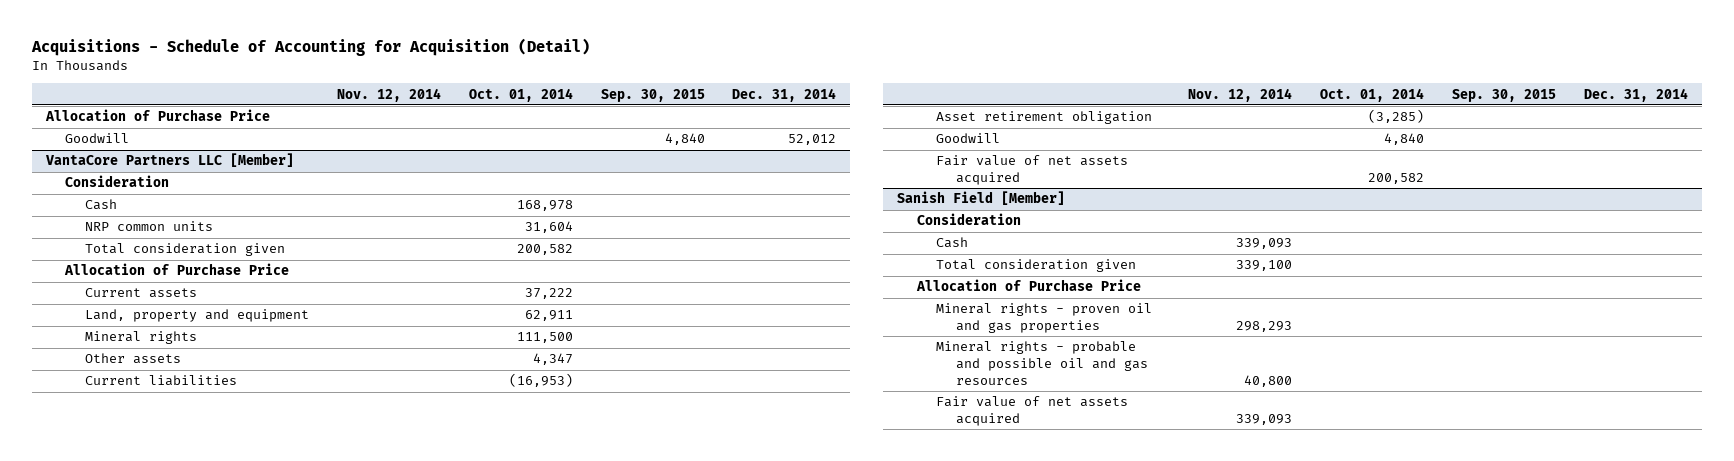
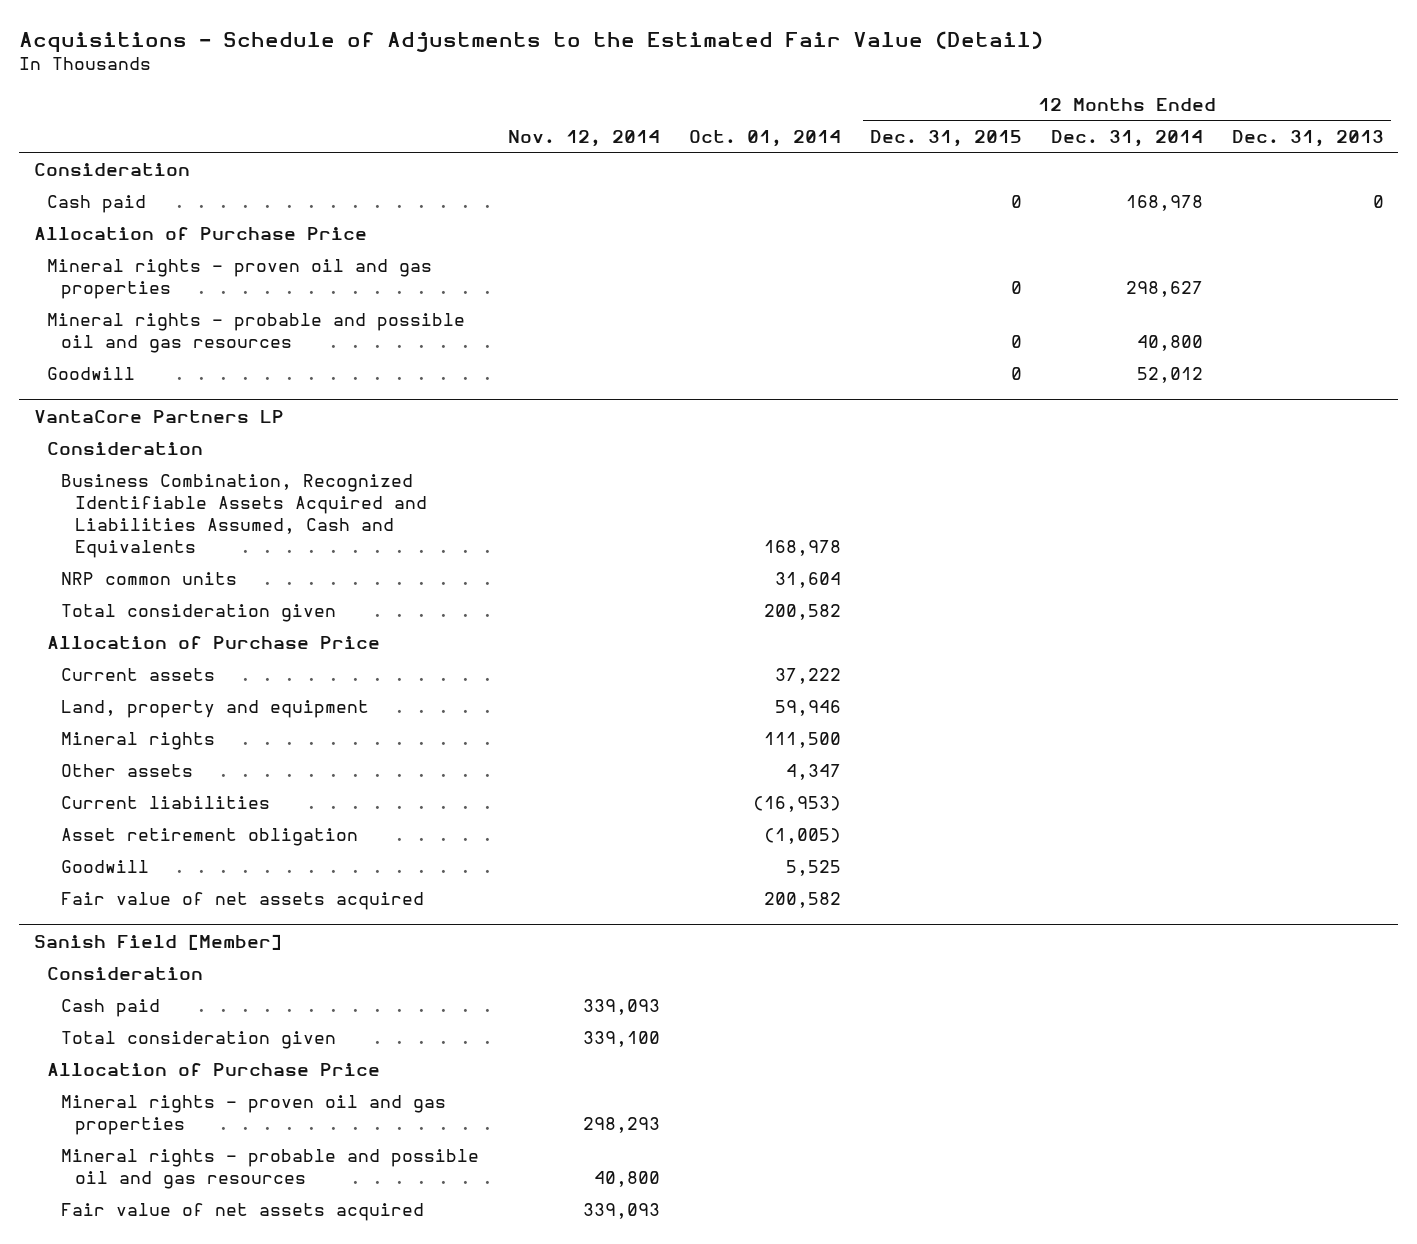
- Acquisitions - Schedule of Accounting for Acquisition (Detail)
+ Acquisitions - Schedule of Adjustments to the Estimated Fair Value (Detail)
- | Nov. 12, 2014 | Oct. 01, 2014 | Sep. 30, 2015 | Dec. 31, 2014
+ | Nov. 12, 2014 | Oct. 01, 2014 | 12 Months Ended Dec. 31, 2015 | 12 Months Ended Dec. 31, 2014 | 12 Months Ended Dec. 31, 2013
+ Consideration
+ Cash paid | | | 0 | 168,978 | 0
+ Mineral rights - proven oil and gas properties | | | 0 | 298,627 |
+ Mineral rights - probable and possible oil and gas resources | | | 0 | 40,800 |
- VantaCore Partners LLC [Member]
+ VantaCore Partners LP
- Cash | | 168,978 | |
+ Business Combination, Recognized Identifiable Assets Acquired and Liabilities Assumed, Cash and Equivalents | | 168,978 | | |
- Land, property and equipment | | 62,911 | |
+ Land, property and equipment | | 59,946 | | |
- Asset retirement obligation | | (3,285) | |
- Goodwill | | 4,840 | |
+ Asset retirement obligation | | (1,005) | | |
+ Goodwill | | 5,525 | | |
@ Sanish Field [Member]
- Cash | 339,093 | | |
+ Cash paid | 339,093 | | | |

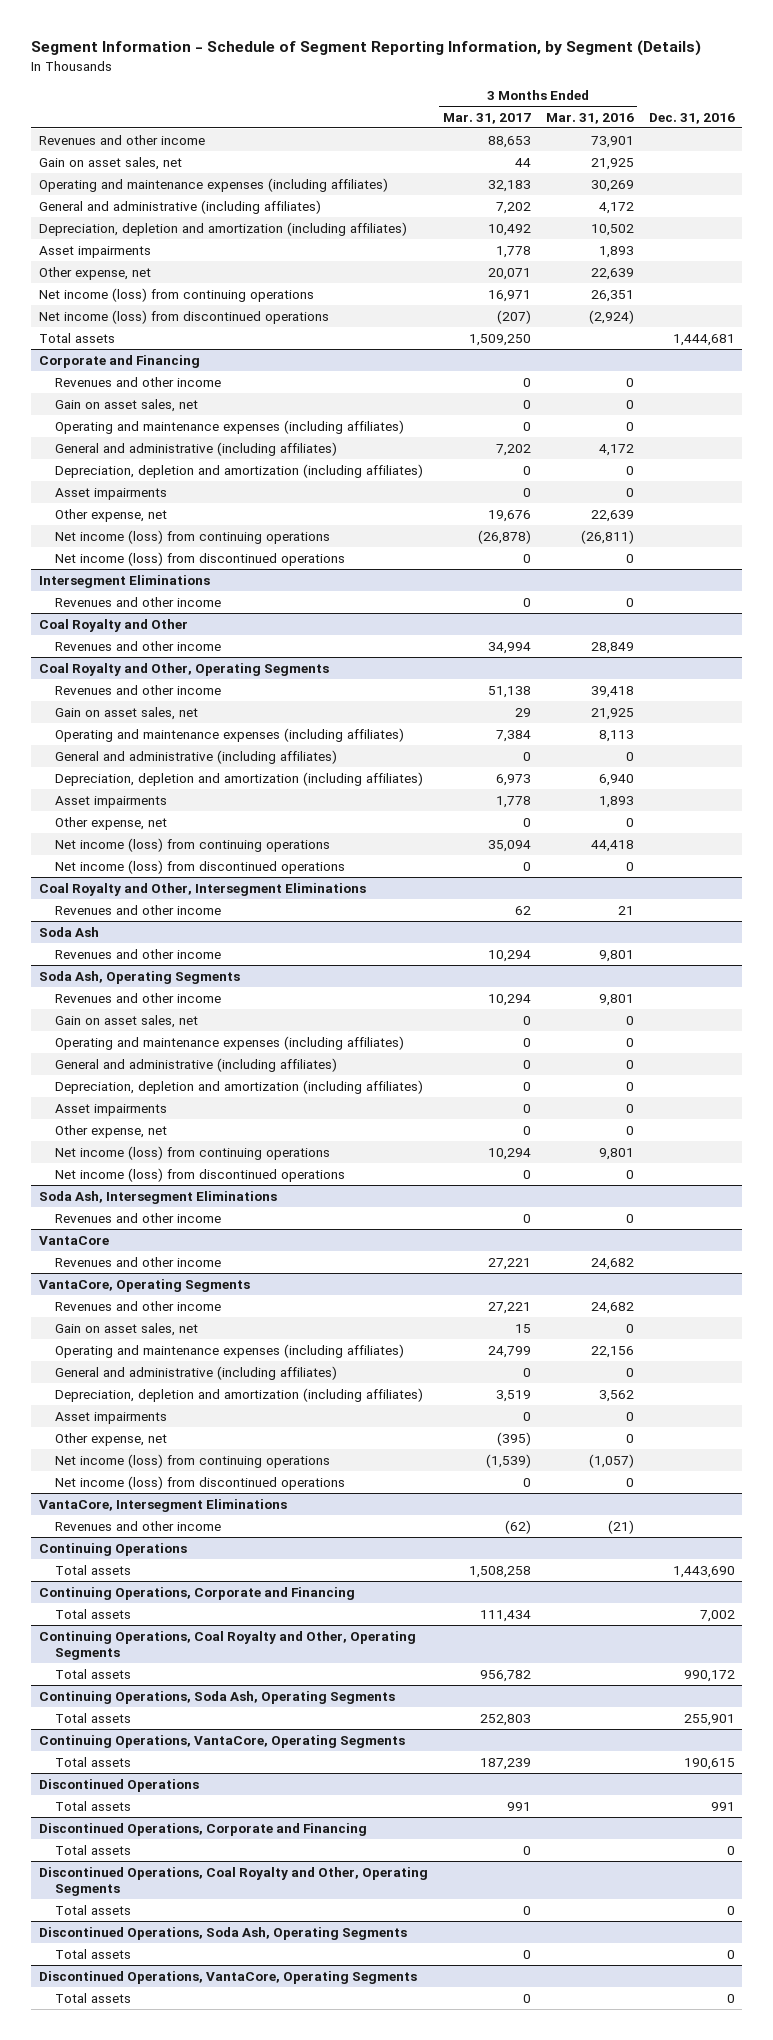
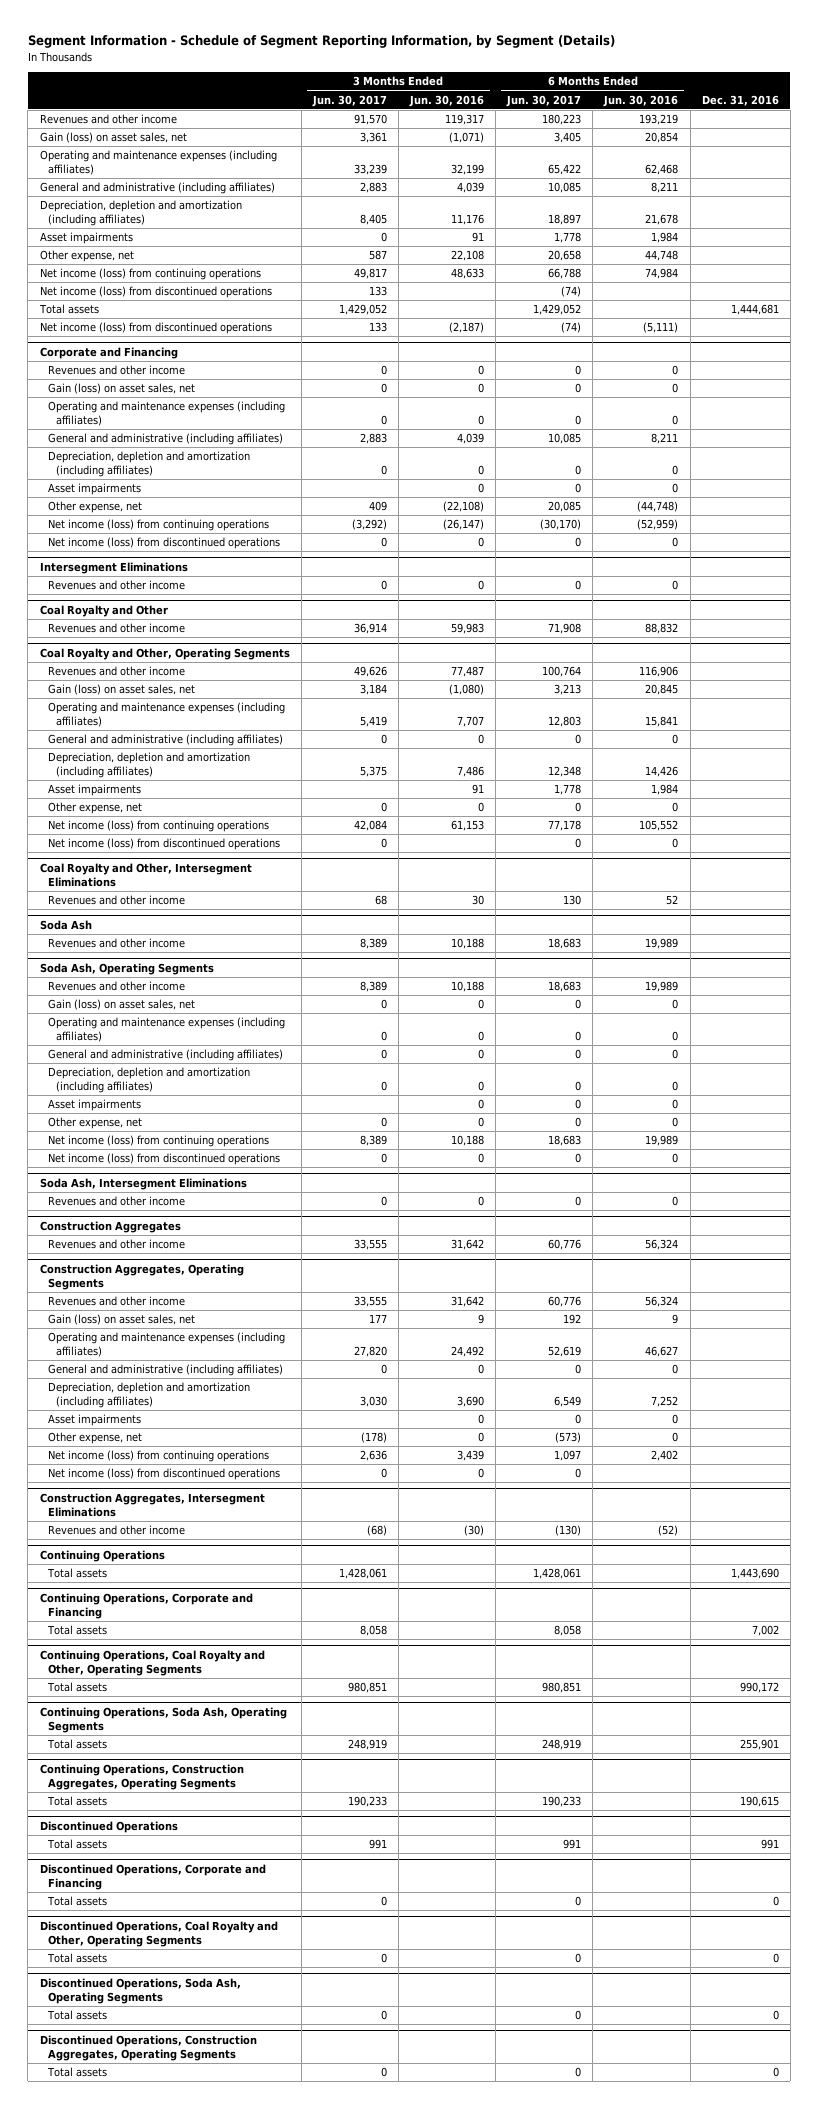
- | 3 Months Ended Mar. 31, 2017 | 3 Months Ended Mar. 31, 2016 | Dec. 31, 2016
+ | 3 Months Ended Jun. 30, 2017 | 3 Months Ended Jun. 30, 2016 | 6 Months Ended Jun. 30, 2017 | 6 Months Ended Jun. 30, 2016 | Dec. 31, 2016
- Gain on asset sales, net | 44 | 21,925 |
+ Gain (loss) on asset sales, net | 3,361 | (1,071) | 3,405 | 20,854 |
+ Net income (loss) from discontinued operations | 133 | (2,187) | (74) | (5,111) |
@ Corporate and Financing
- Gain on asset sales, net | 0 | 0 |
+ Gain (loss) on asset sales, net | 0 | 0 | 0 | 0 |
@ Coal Royalty and Other, Operating Segments
- Gain on asset sales, net | 29 | 21,925 |
+ Gain (loss) on asset sales, net | 3,184 | (1,080) | 3,213 | 20,845 |
@ Soda Ash, Operating Segments
- Gain on asset sales, net | 0 | 0 |
+ Gain (loss) on asset sales, net | 0 | 0 | 0 | 0 |
- VantaCore
+ Construction Aggregates
- VantaCore, Operating Segments
- Revenues and other income | 27,221 | 24,682 |
- Gain on asset sales, net | 15 | 0 |
- Operating and maintenance expenses (including affiliates) | 24,799 | 22,156 |
- General and administrative (including affiliates) | 0 | 0 |
- Depreciation, depletion and amortization (including affiliates) | 3,519 | 3,562 |
- Asset impairments | 0 | 0 |
- Other expense, net | (395) | 0 |
- Net income (loss) from continuing operations | (1,539) | (1,057) |
- Net income (loss) from discontinued operations | 0 | 0 |
- VantaCore, Intersegment Eliminations
- Revenues and other income | (62) | (21) |
+ Construction Aggregates, Operating Segments
+ Revenues and other income | 33,555 | 31,642 | 60,776 | 56,324 |
+ Gain (loss) on asset sales, net | 177 | 9 | 192 | 9 |
+ Operating and maintenance expenses (including affiliates) | 27,820 | 24,492 | 52,619 | 46,627 |
+ General and administrative (including affiliates) | 0 | 0 | 0 | 0 |
+ Depreciation, depletion and amortization (including affiliates) | 3,030 | 3,690 | 6,549 | 7,252 |
+ Asset impairments | | 0 | 0 | 0 |
+ Other expense, net | (178) | 0 | (573) | 0 |
+ Net income (loss) from continuing operations | 2,636 | 3,439 | 1,097 | 2,402 |
+ Net income (loss) from discontinued operations | 0 | 0 | 0 | |
+ Construction Aggregates, Intersegment Eliminations
+ Revenues and other income | (68) | (30) | (130) | (52) |
- Continuing Operations, VantaCore, Operating Segments
+ Continuing Operations, Construction Aggregates, Operating Segments
- Discontinued Operations, VantaCore, Operating Segments
+ Discontinued Operations, Construction Aggregates, Operating Segments

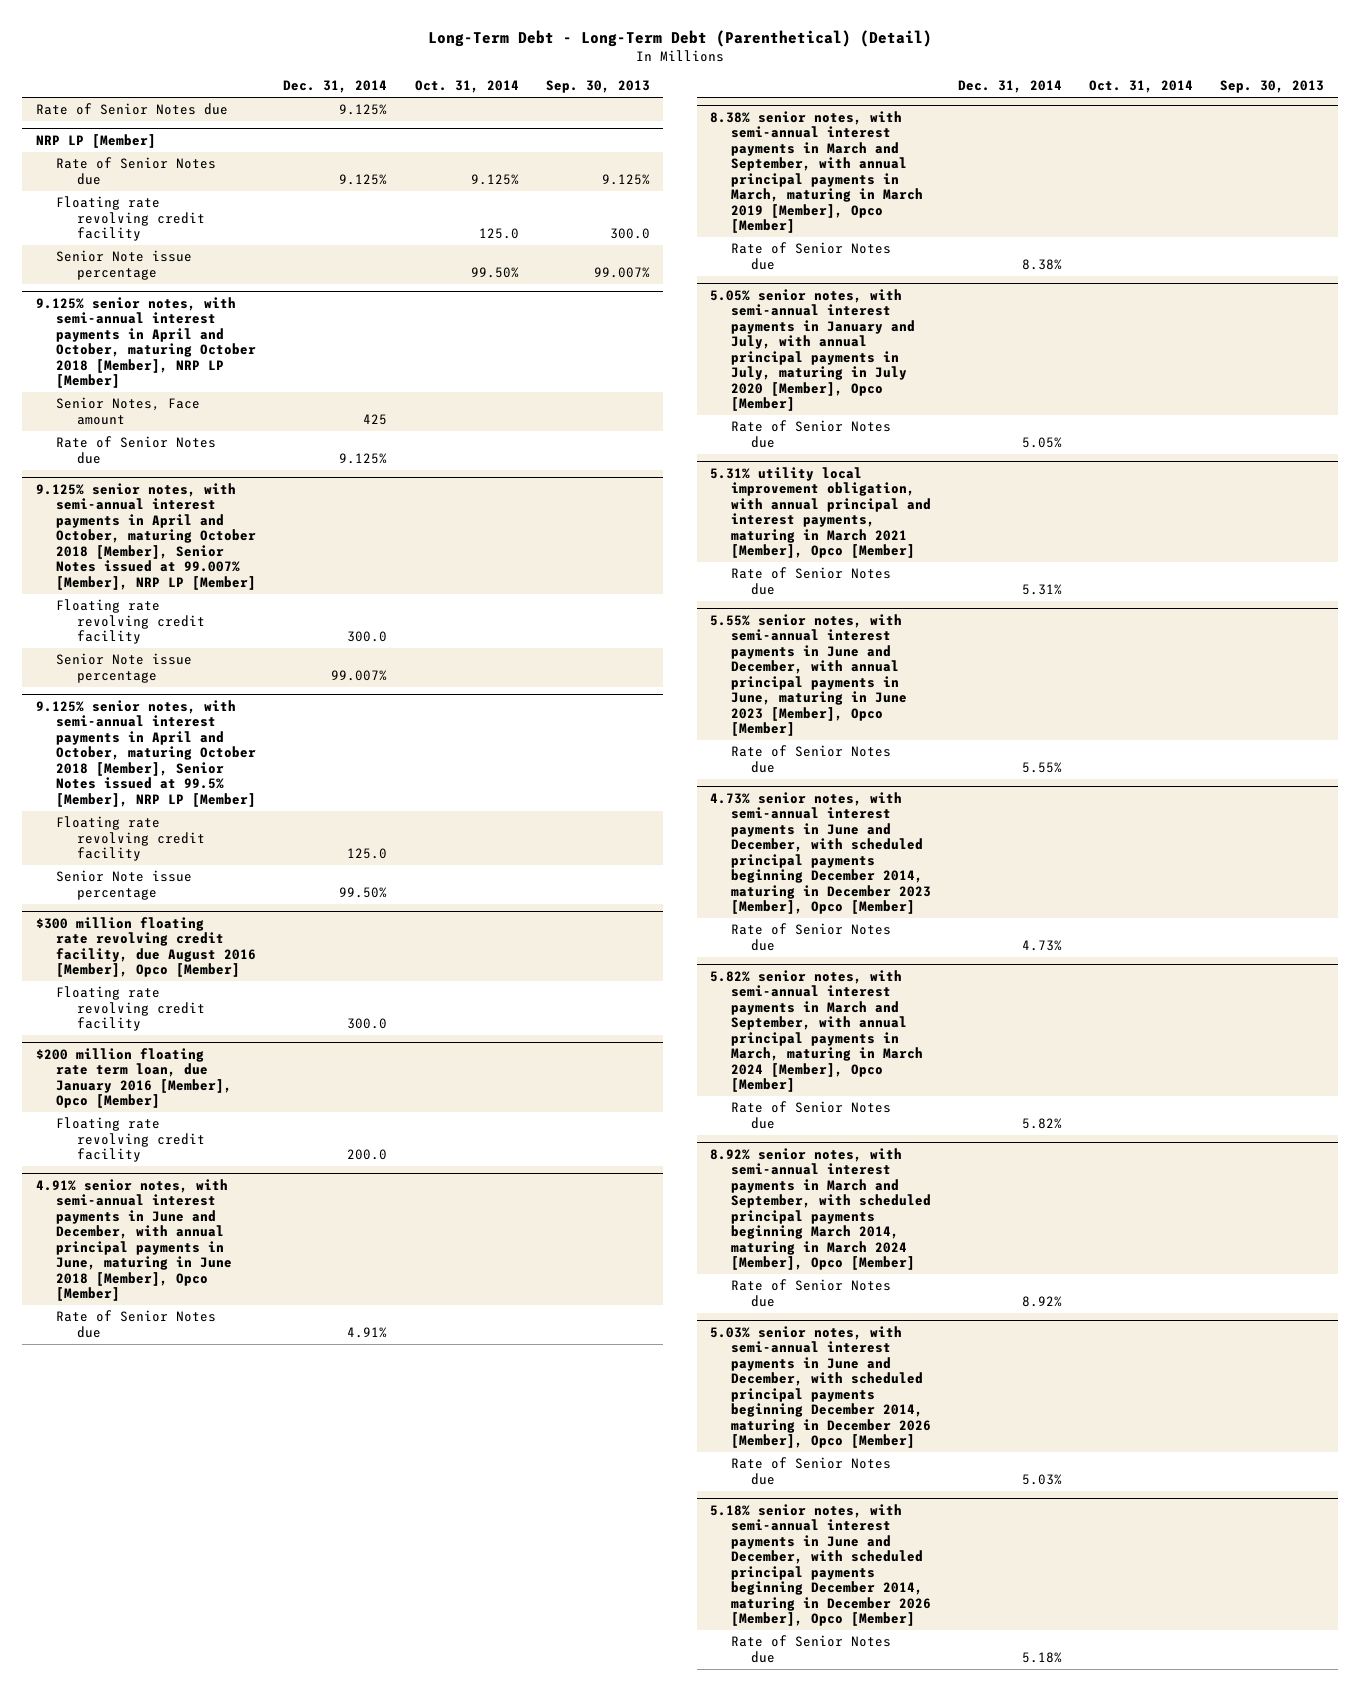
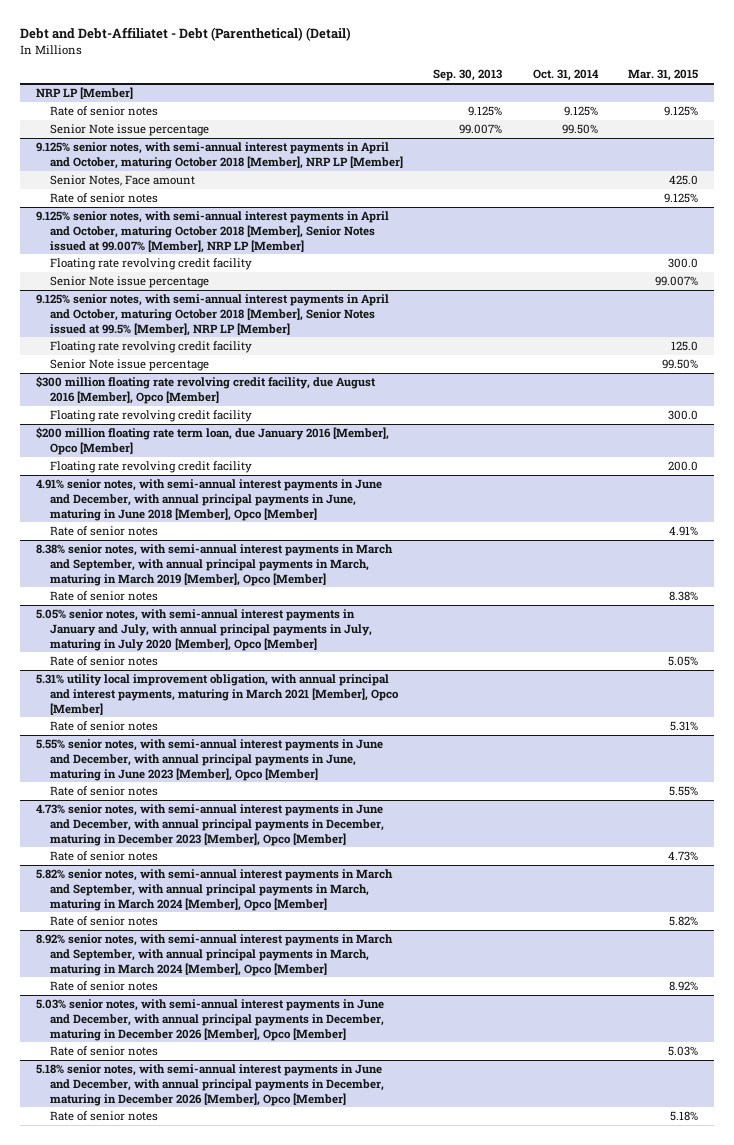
- Long-Term Debt - Long-Term Debt (Parenthetical) (Detail)
+ Debt and Debt-Affiliatet - Debt (Parenthetical) (Detail)
- | Dec. 31, 2014 | Oct. 31, 2014 | Sep. 30, 2013
+ | Sep. 30, 2013 | Oct. 31, 2014 | Mar. 31, 2015
- Rate of Senior Notes due | 9.125% | |
@ NRP LP [Member]
- Rate of Senior Notes due | 9.125% | 9.125% | 9.125%
- Floating rate revolving credit facility | | 125.0 | 300.0
+ Rate of senior notes | 9.125% | 9.125% | 9.125%
@ 9.125% senior notes, with semi-annual interest payments in April and October, maturing October 2018 [Member], NRP LP [Member]
- Rate of Senior Notes due | 9.125% | |
+ Rate of senior notes | | | 9.125%
@ 4.91% senior notes, with semi-annual interest payments in June and December, with annual principal payments in June, maturing in June 2018 [Member], Opco [Member]
- Rate of Senior Notes due | 4.91% | |
+ Rate of senior notes | | | 4.91%
@ 8.38% senior notes, with semi-annual interest payments in March and September, with annual principal payments in March, maturing in March 2019 [Member], Opco [Member]
- Rate of Senior Notes due | 8.38% | |
+ Rate of senior notes | | | 8.38%
@ 5.05% senior notes, with semi-annual interest payments in January and July, with annual principal payments in July, maturing in July 2020 [Member], Opco [Member]
- Rate of Senior Notes due | 5.05% | |
+ Rate of senior notes | | | 5.05%
@ 5.31% utility local improvement obligation, with annual principal and interest payments, maturing in March 2021 [Member], Opco [Member]
- Rate of Senior Notes due | 5.31% | |
+ Rate of senior notes | | | 5.31%
@ 5.55% senior notes, with semi-annual interest payments in June and December, with annual principal payments in June, maturing in June 2023 [Member], Opco [Member]
- Rate of Senior Notes due | 5.55% | |
- 4.73% senior notes, with semi-annual interest payments in June and December, with scheduled principal payments beginning December 2014, maturing in December 2023 [Member], Opco [Member]
- Rate of Senior Notes due | 4.73% | |
@ 5.55% senior notes, with semi-annual interest payments in June and December, with annual principal payments in June, maturing in June 2023 [Member], Opco [Member]
+ Rate of senior notes | | | 5.55%
+ 4.73% senior notes, with semi-annual interest payments in June and December, with annual principal payments in December, maturing in December 2023 [Member], Opco [Member]
+ Rate of senior notes | | | 4.73%
@ 5.82% senior notes, with semi-annual interest payments in March and September, with annual principal payments in March, maturing in March 2024 [Member], Opco [Member]
- Rate of Senior Notes due | 5.82% | |
- 8.92% senior notes, with semi-annual interest payments in March and September, with scheduled principal payments beginning March 2014, maturing in March 2024 [Member], Opco [Member]
- Rate of Senior Notes due | 8.92% | |
- 5.03% senior notes, with semi-annual interest payments in June and December, with scheduled principal payments beginning December 2014, maturing in December 2026 [Member], Opco [Member]
- Rate of Senior Notes due | 5.03% | |
- 5.18% senior notes, with semi-annual interest payments in June and December, with scheduled principal payments beginning December 2014, maturing in December 2026 [Member], Opco [Member]
- Rate of Senior Notes due | 5.18% | |
@ 5.82% senior notes, with semi-annual interest payments in March and September, with annual principal payments in March, maturing in March 2024 [Member], Opco [Member]
+ Rate of senior notes | | | 5.82%
+ 8.92% senior notes, with semi-annual interest payments in March and September, with annual principal payments in March, maturing in March 2024 [Member], Opco [Member]
+ Rate of senior notes | | | 8.92%
+ 5.03% senior notes, with semi-annual interest payments in June and December, with annual principal payments in December, maturing in December 2026 [Member], Opco [Member]
+ Rate of senior notes | | | 5.03%
+ 5.18% senior notes, with semi-annual interest payments in June and December, with annual principal payments in December, maturing in December 2026 [Member], Opco [Member]
+ Rate of senior notes | | | 5.18%

